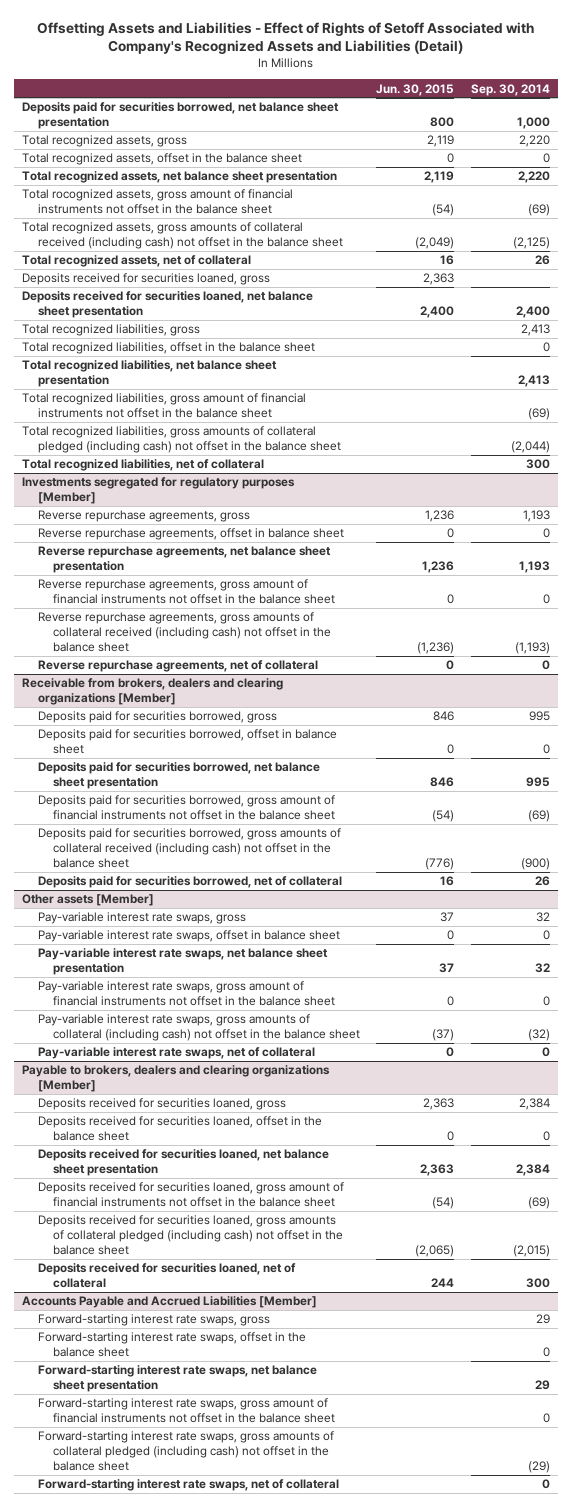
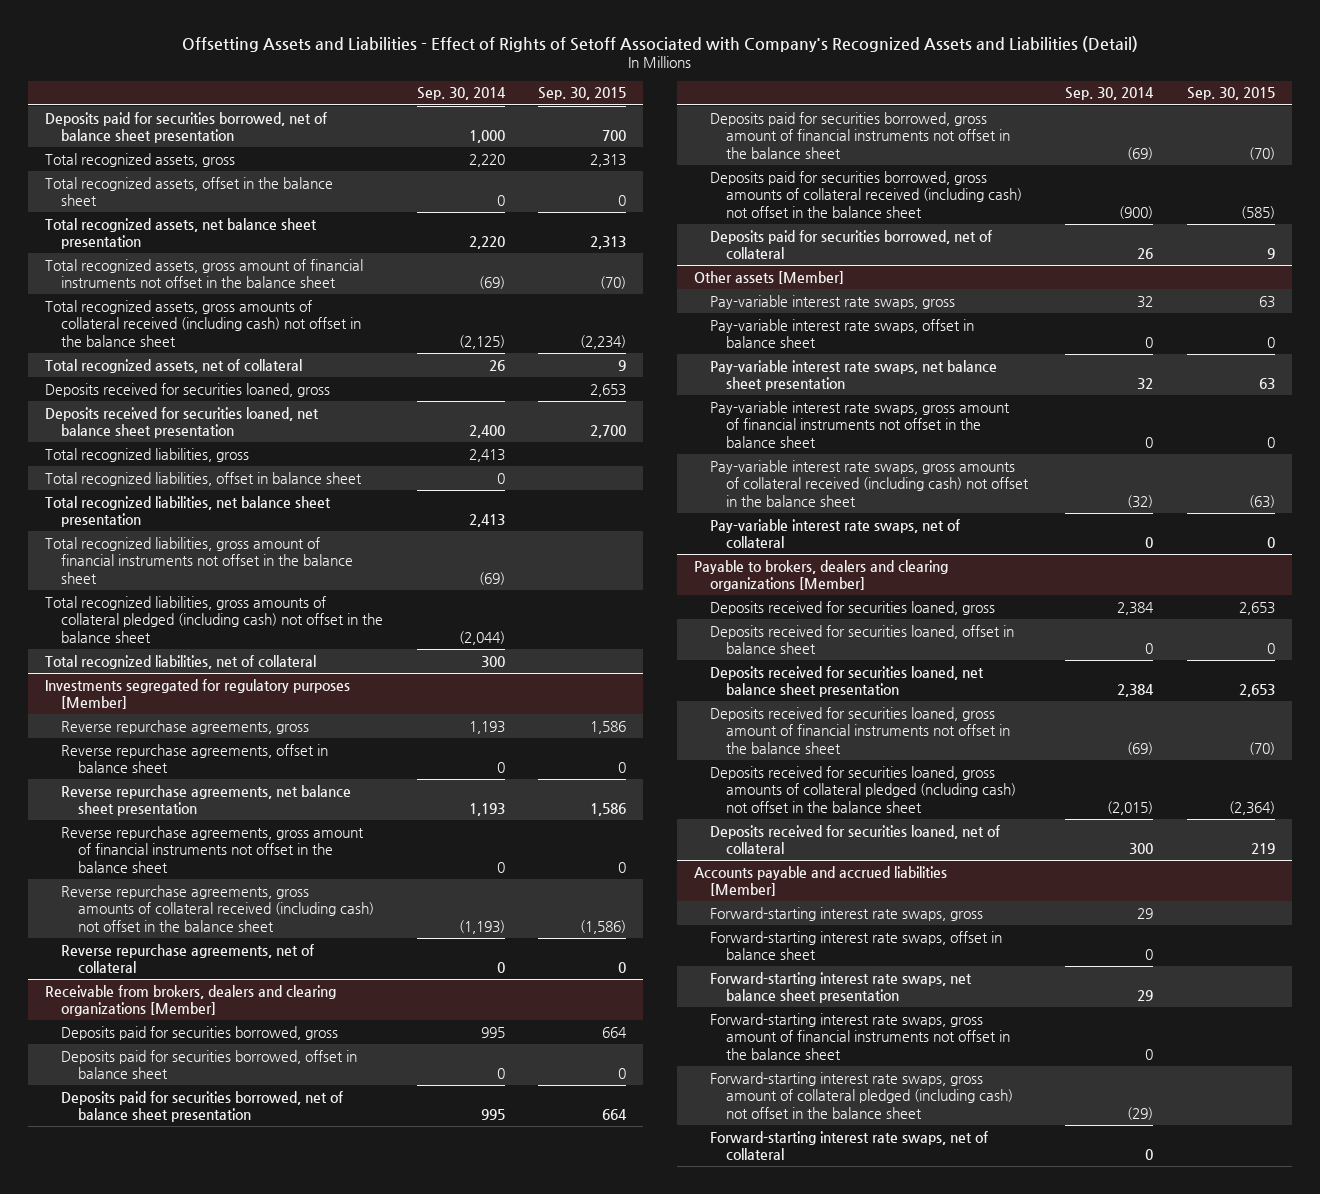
- | Jun. 30, 2015 | Sep. 30, 2014
+ | Sep. 30, 2014 | Sep. 30, 2015
- Deposits paid for securities borrowed, net balance sheet presentation | 800 | 1,000
+ Deposits paid for securities borrowed, net of balance sheet presentation | 1,000 | 700
- Total rocognized assets, gross amount of financial instruments not offset in the balance sheet | (54) | (69)
+ Total recognized assets, gross amount of financial instruments not offset in the balance sheet | (69) | (70)
- Total recognized liabilities, offset in the balance sheet | | 0
+ Total recognized liabilities, offset in balance sheet | 0 |
@ Receivable from brokers, dealers and clearing organizations [Member]
- Deposits paid for securities borrowed, net balance sheet presentation | 846 | 995
+ Deposits paid for securities borrowed, net of balance sheet presentation | 995 | 664
@ Other assets [Member]
- Pay-variable interest rate swaps, gross amounts of collateral (including cash) not offset in the balance sheet | (37) | (32)
+ Pay-variable interest rate swaps, gross amounts of collateral received (including cash) not offset in the balance sheet | (32) | (63)
@ Payable to brokers, dealers and clearing organizations [Member]
- Deposits received for securities loaned, offset in the balance sheet | 0 | 0
+ Deposits received for securities loaned, offset in balance sheet | 0 | 0
- Deposits received for securities loaned, gross amounts of collateral pledged (including cash) not offset in the balance sheet | (2,065) | (2,015)
+ Deposits received for securities loaned, gross amounts of collateral pledged (ncluding cash) not offset in the balance sheet | (2,015) | (2,364)
- Accounts Payable and Accrued Liabilities [Member]
+ Accounts payable and accrued liabilities [Member]
- Forward-starting interest rate swaps, offset in the balance sheet | | 0
+ Forward-starting interest rate swaps, offset in balance sheet | 0 |
- Forward-starting interest rate swaps, gross amounts of collateral pledged (including cash) not offset in the balance sheet | | (29)
+ Forward-starting interest rate swaps, gross amount of collateral pledged (including cash) not offset in the balance sheet | (29) |

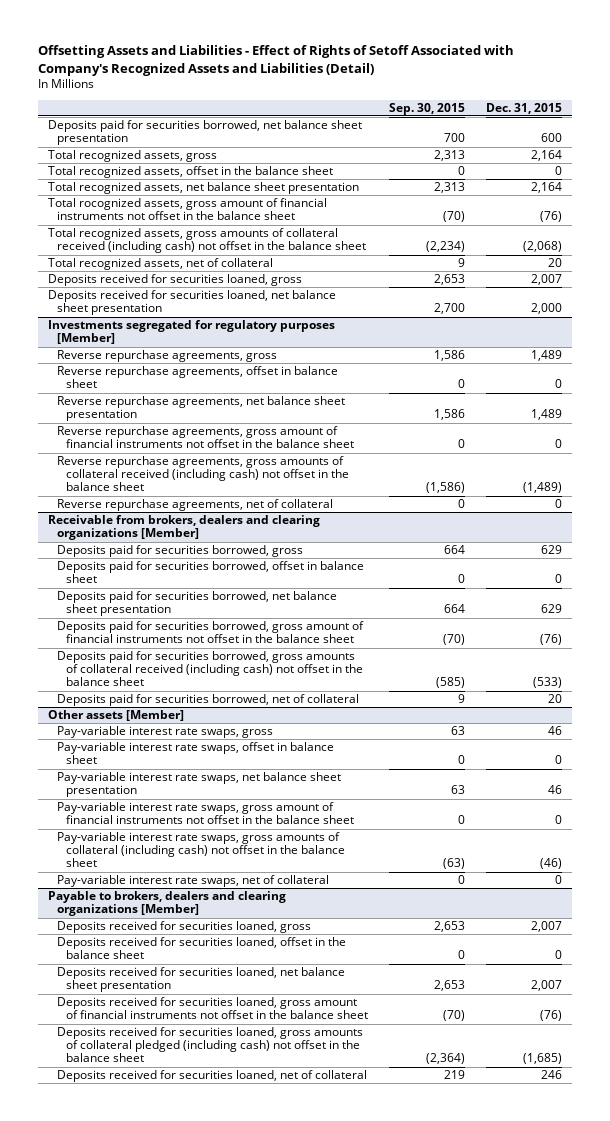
- | Sep. 30, 2014 | Sep. 30, 2015
+ | Sep. 30, 2015 | Dec. 31, 2015
- Deposits paid for securities borrowed, net of balance sheet presentation | 1,000 | 700
+ Deposits paid for securities borrowed, net balance sheet presentation | 700 | 600
- Total recognized assets, gross amount of financial instruments not offset in the balance sheet | (69) | (70)
+ Total rocognized assets, gross amount of financial instruments not offset in the balance sheet | (70) | (76)
- Total recognized liabilities, gross | 2,413 |
- Total recognized liabilities, offset in balance sheet | 0 |
- Total recognized liabilities, net balance sheet presentation | 2,413 |
- Total recognized liabilities, gross amount of financial instruments not offset in the balance sheet | (69) |
- Total recognized liabilities, gross amounts of collateral pledged (including cash) not offset in the balance sheet | (2,044) |
- Total recognized liabilities, net of collateral | 300 |
@ Receivable from brokers, dealers and clearing organizations [Member]
- Deposits paid for securities borrowed, net of balance sheet presentation | 995 | 664
+ Deposits paid for securities borrowed, net balance sheet presentation | 664 | 629
@ Other assets [Member]
- Pay-variable interest rate swaps, gross amounts of collateral received (including cash) not offset in the balance sheet | (32) | (63)
+ Pay-variable interest rate swaps, gross amounts of collateral (including cash) not offset in the balance sheet | (63) | (46)
@ Payable to brokers, dealers and clearing organizations [Member]
- Deposits received for securities loaned, offset in balance sheet | 0 | 0
+ Deposits received for securities loaned, offset in the balance sheet | 0 | 0
- Deposits received for securities loaned, gross amounts of collateral pledged (ncluding cash) not offset in the balance sheet | (2,015) | (2,364)
+ Deposits received for securities loaned, gross amounts of collateral pledged (including cash) not offset in the balance sheet | (2,364) | (1,685)
- Accounts payable and accrued liabilities [Member]
- Forward-starting interest rate swaps, gross | 29 |
- Forward-starting interest rate swaps, offset in balance sheet | 0 |
- Forward-starting interest rate swaps, net balance sheet presentation | 29 |
- Forward-starting interest rate swaps, gross amount of financial instruments not offset in the balance sheet | 0 |
- Forward-starting interest rate swaps, gross amount of collateral pledged (including cash) not offset in the balance sheet | (29) |
- Forward-starting interest rate swaps, net of collateral | 0 |

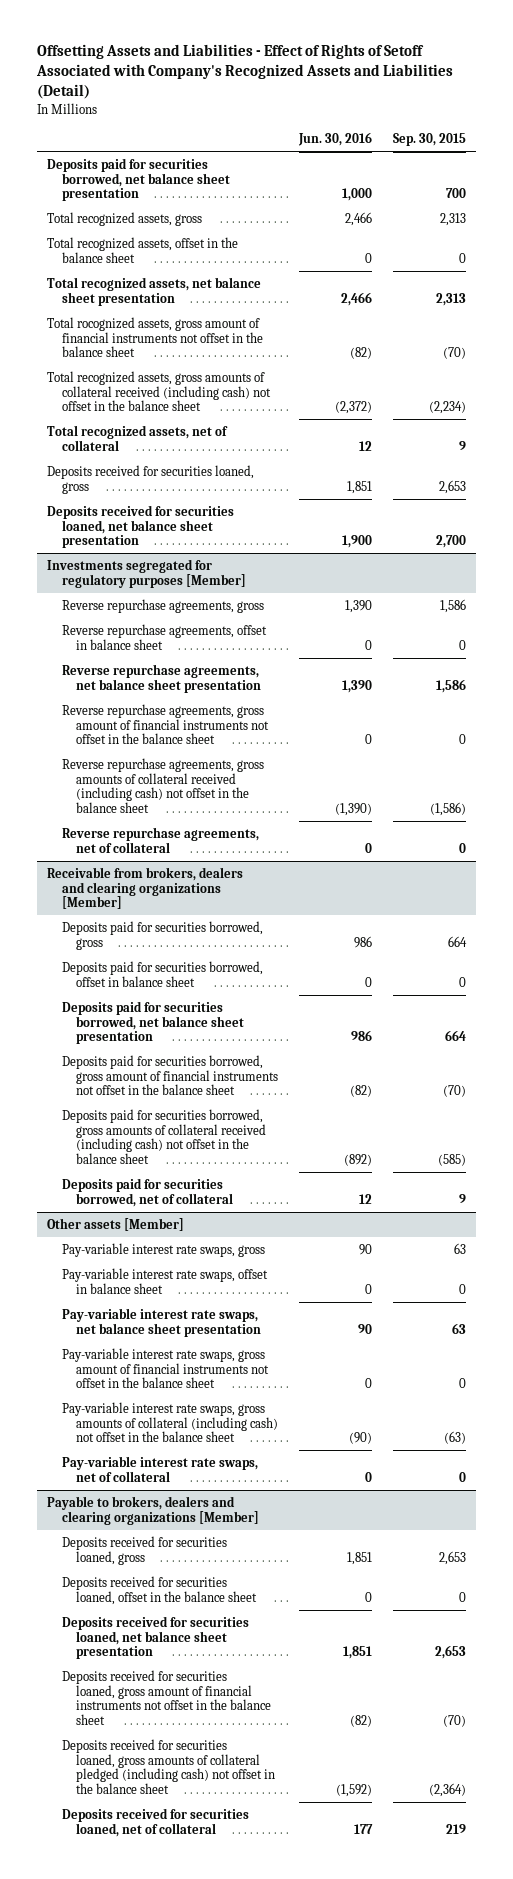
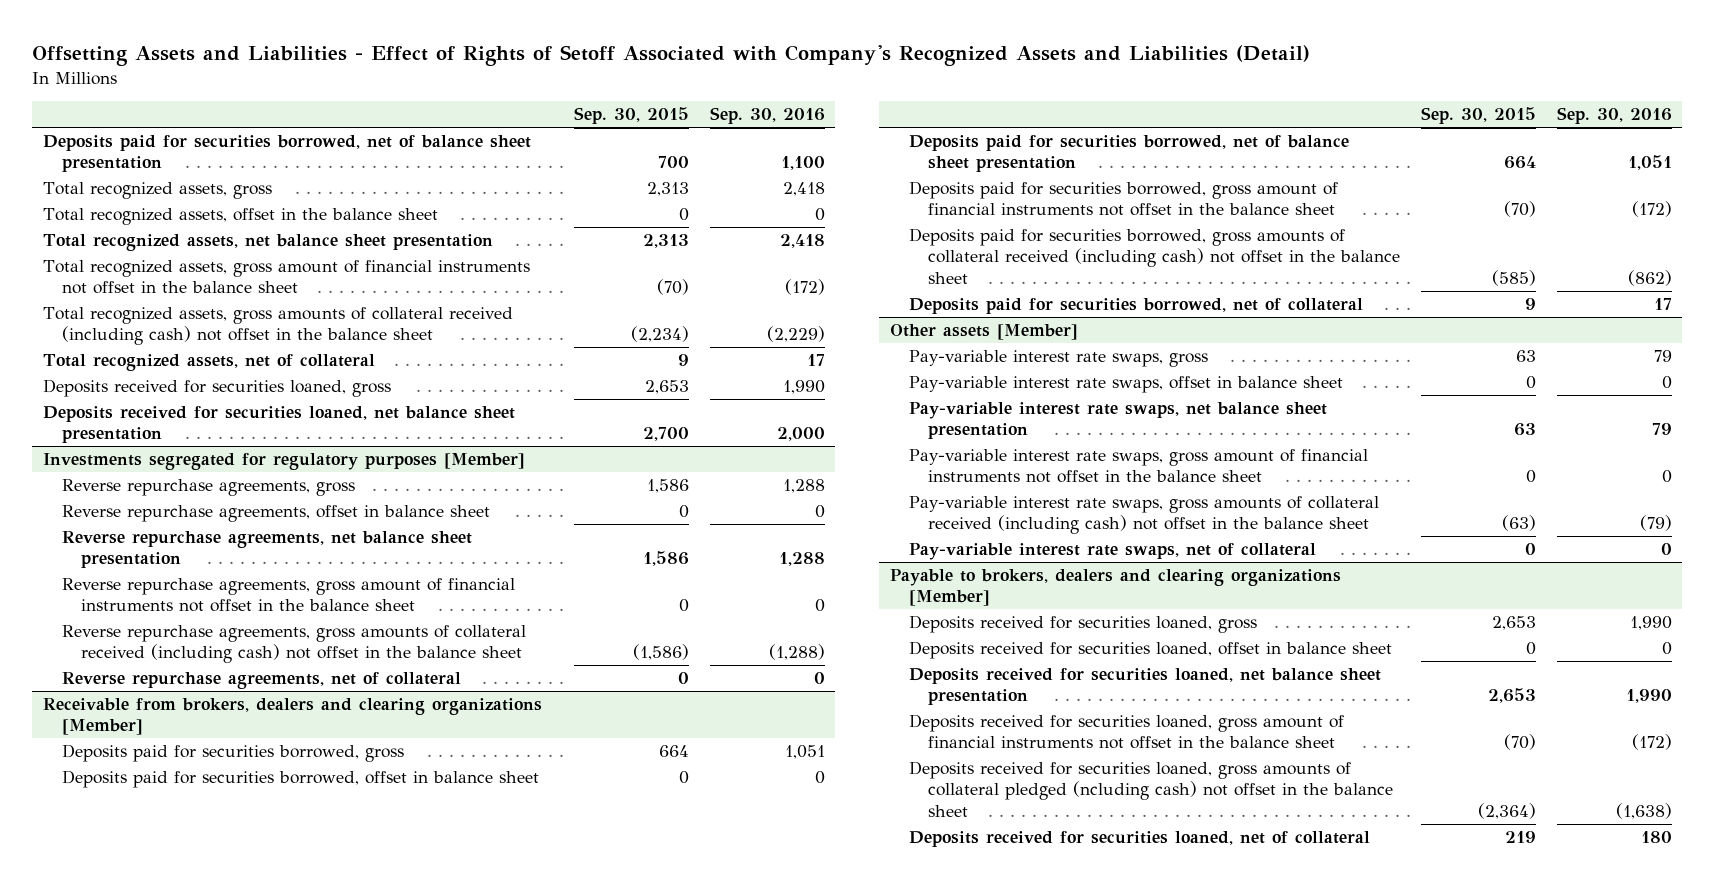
- | Jun. 30, 2016 | Sep. 30, 2015
+ | Sep. 30, 2015 | Sep. 30, 2016
- Deposits paid for securities borrowed, net balance sheet presentation | 1,000 | 700
+ Deposits paid for securities borrowed, net of balance sheet presentation | 700 | 1,100
- Total rocognized assets, gross amount of financial instruments not offset in the balance sheet | (82) | (70)
+ Total recognized assets, gross amount of financial instruments not offset in the balance sheet | (70) | (172)
@ Receivable from brokers, dealers and clearing organizations [Member]
- Deposits paid for securities borrowed, net balance sheet presentation | 986 | 664
+ Deposits paid for securities borrowed, net of balance sheet presentation | 664 | 1,051
@ Other assets [Member]
- Pay-variable interest rate swaps, gross amounts of collateral (including cash) not offset in the balance sheet | (90) | (63)
+ Pay-variable interest rate swaps, gross amounts of collateral received (including cash) not offset in the balance sheet | (63) | (79)
@ Payable to brokers, dealers and clearing organizations [Member]
- Deposits received for securities loaned, offset in the balance sheet | 0 | 0
+ Deposits received for securities loaned, offset in balance sheet | 0 | 0
- Deposits received for securities loaned, gross amounts of collateral pledged (including cash) not offset in the balance sheet | (1,592) | (2,364)
+ Deposits received for securities loaned, gross amounts of collateral pledged (ncluding cash) not offset in the balance sheet | (2,364) | (1,638)

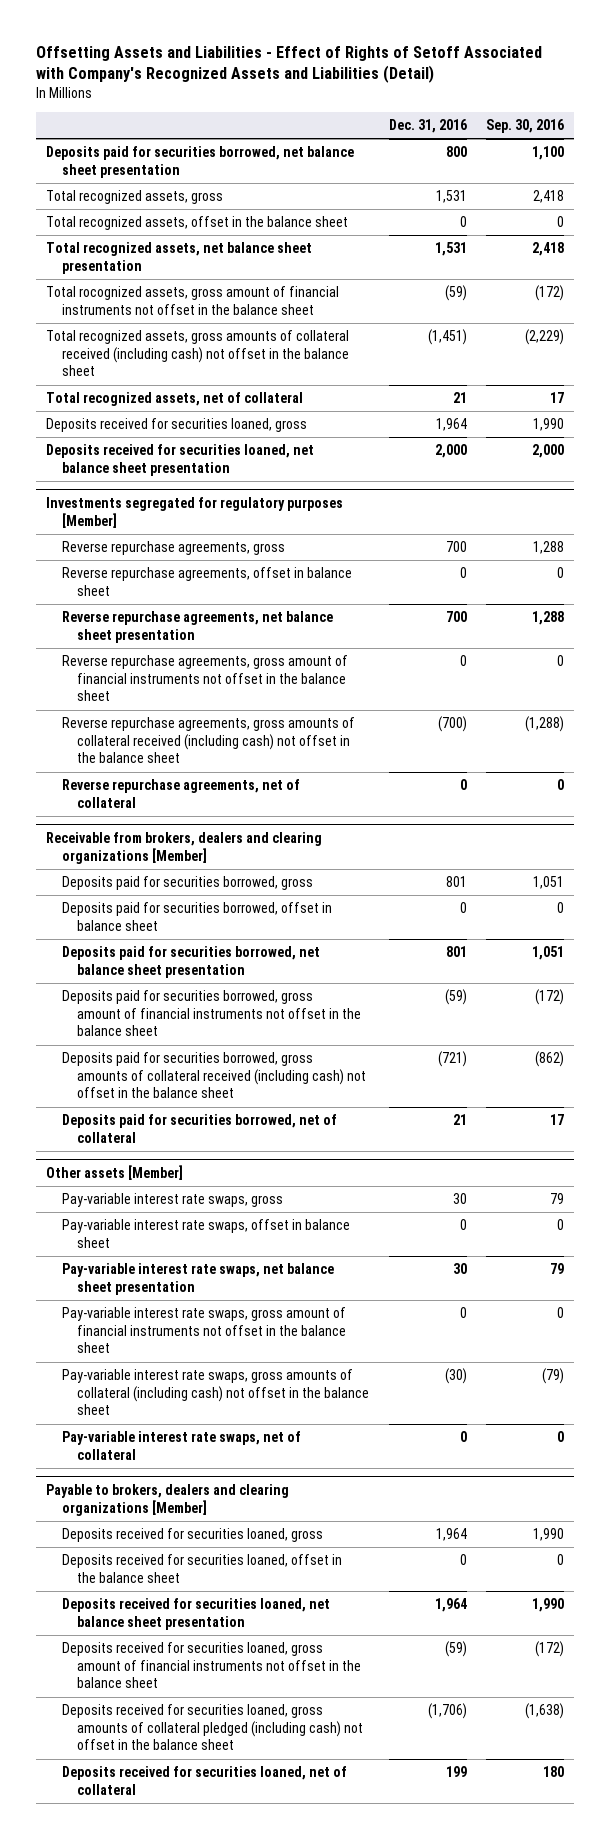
- | Sep. 30, 2015 | Sep. 30, 2016
+ | Dec. 31, 2016 | Sep. 30, 2016
- Deposits paid for securities borrowed, net of balance sheet presentation | 700 | 1,100
+ Deposits paid for securities borrowed, net balance sheet presentation | 800 | 1,100
- Total recognized assets, gross amount of financial instruments not offset in the balance sheet | (70) | (172)
+ Total rocognized assets, gross amount of financial instruments not offset in the balance sheet | (59) | (172)
@ Receivable from brokers, dealers and clearing organizations [Member]
- Deposits paid for securities borrowed, net of balance sheet presentation | 664 | 1,051
+ Deposits paid for securities borrowed, net balance sheet presentation | 801 | 1,051
@ Other assets [Member]
- Pay-variable interest rate swaps, gross amounts of collateral received (including cash) not offset in the balance sheet | (63) | (79)
+ Pay-variable interest rate swaps, gross amounts of collateral (including cash) not offset in the balance sheet | (30) | (79)
@ Payable to brokers, dealers and clearing organizations [Member]
- Deposits received for securities loaned, offset in balance sheet | 0 | 0
+ Deposits received for securities loaned, offset in the balance sheet | 0 | 0
- Deposits received for securities loaned, gross amounts of collateral pledged (ncluding cash) not offset in the balance sheet | (2,364) | (1,638)
+ Deposits received for securities loaned, gross amounts of collateral pledged (including cash) not offset in the balance sheet | (1,706) | (1,638)

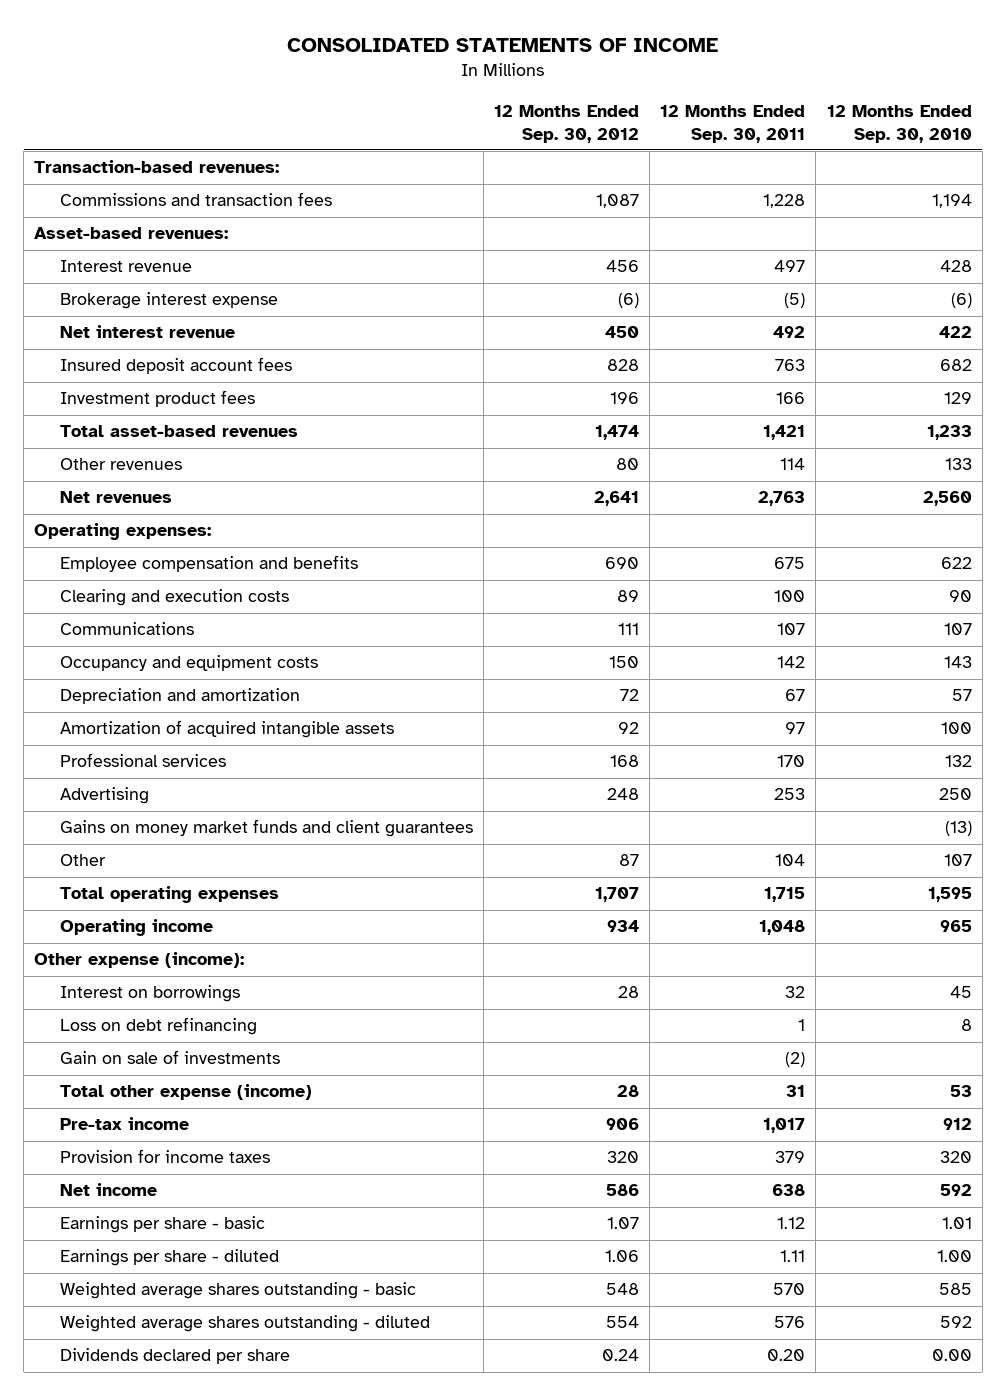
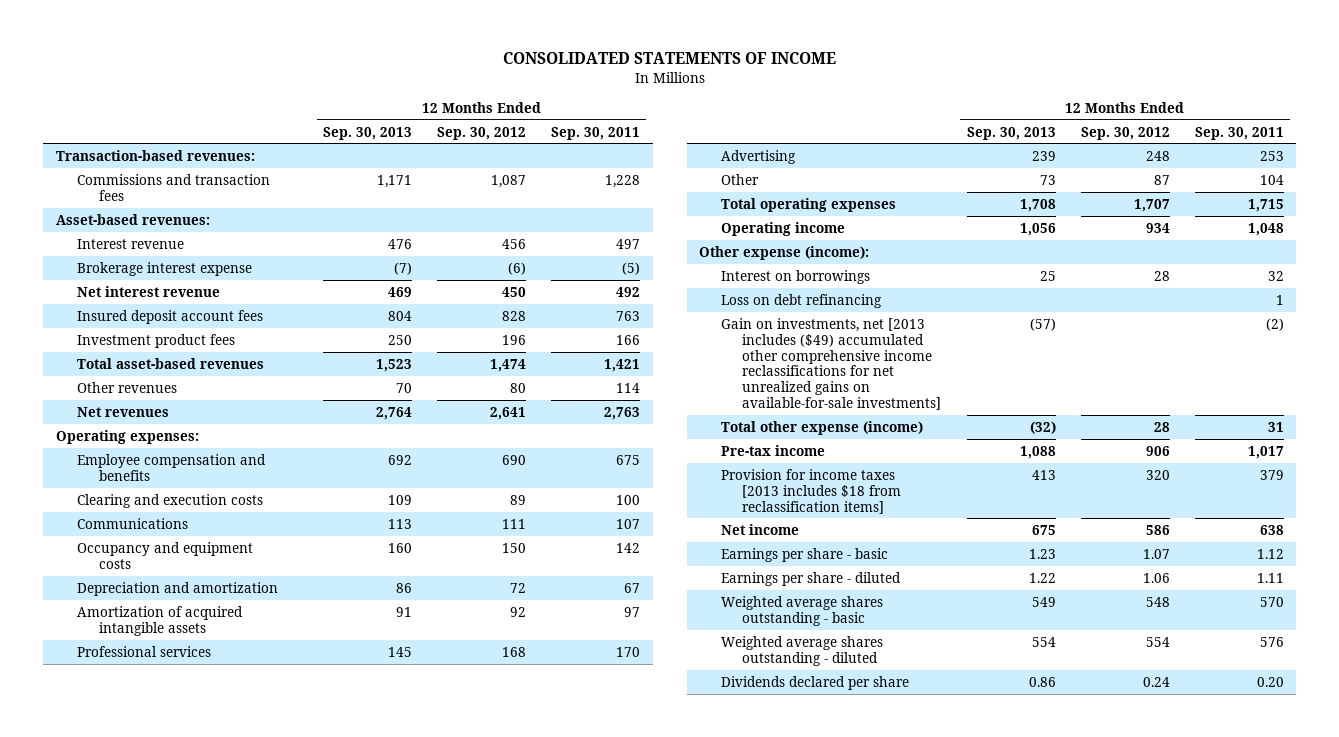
- | 12 Months Ended Sep. 30, 2012 | 12 Months Ended Sep. 30, 2011 | 12 Months Ended Sep. 30, 2010
+ | 12 Months Ended Sep. 30, 2013 | 12 Months Ended Sep. 30, 2012 | 12 Months Ended Sep. 30, 2011
- Gains on money market funds and client guarantees | | | (13)
- Gain on sale of investments | | (2) |
+ Gain on investments, net [2013 includes ($49) accumulated other comprehensive income reclassifications for net unrealized gains on available-for-sale investments] | (57) | | (2)
- Provision for income taxes | 320 | 379 | 320
+ Provision for income taxes [2013 includes $18 from reclassification items] | 413 | 320 | 379

